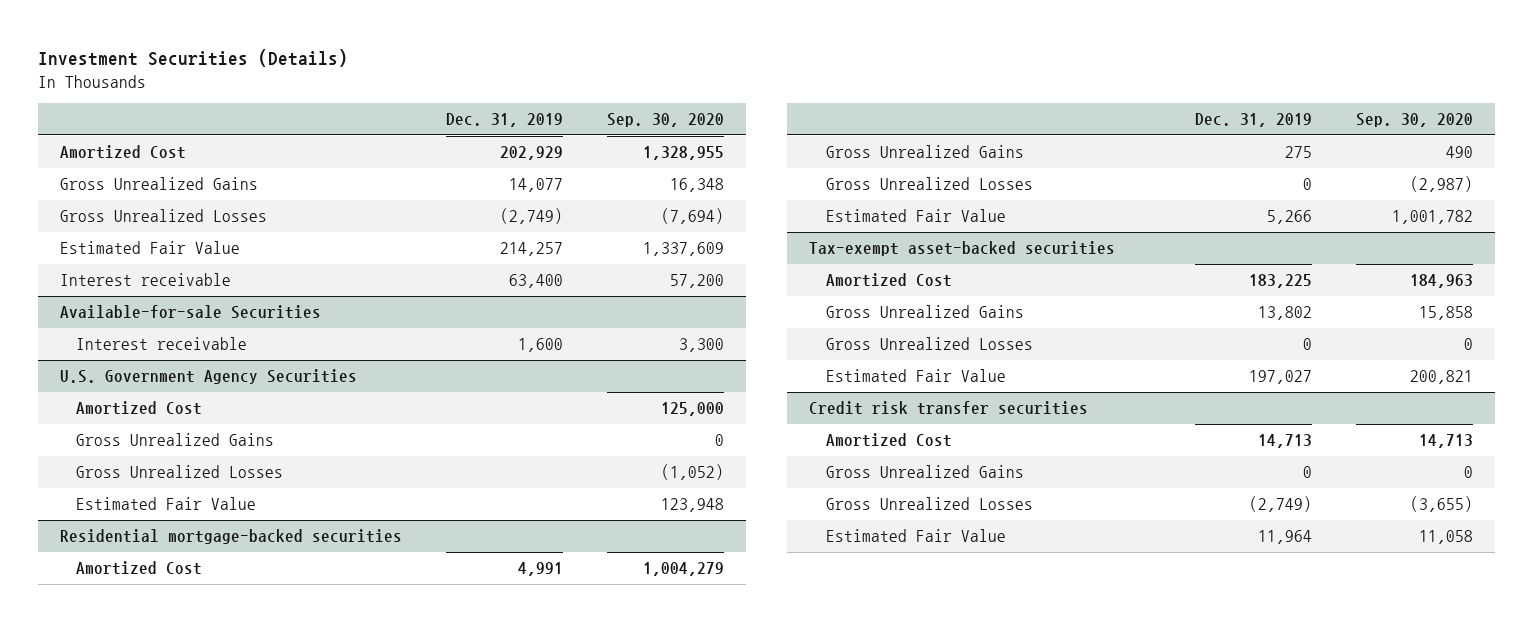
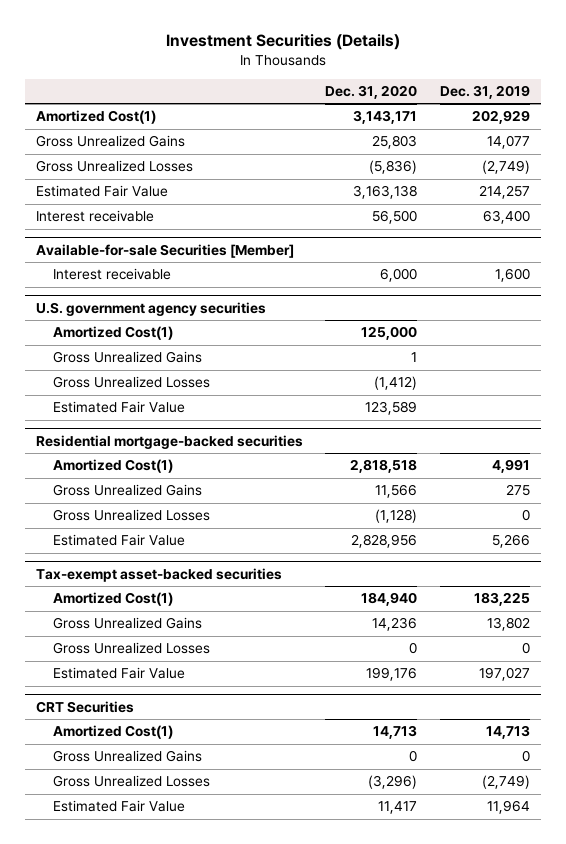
- | Dec. 31, 2019 | Sep. 30, 2020
+ | Dec. 31, 2020 | Dec. 31, 2019
- Amortized Cost | 202,929 | 1,328,955
+ Amortized Cost(1) | 3,143,171 | 202,929
- Available-for-sale Securities
+ Available-for-sale Securities [Member]
- U.S. Government Agency Securities
- Amortized Cost | | 125,000
+ U.S. government agency securities
+ Amortized Cost(1) | 125,000 |
@ Residential mortgage-backed securities
- Amortized Cost | 4,991 | 1,004,279
+ Amortized Cost(1) | 2,818,518 | 4,991
@ Tax-exempt asset-backed securities
- Amortized Cost | 183,225 | 184,963
+ Amortized Cost(1) | 184,940 | 183,225
- Credit risk transfer securities
- Amortized Cost | 14,713 | 14,713
+ CRT Securities
+ Amortized Cost(1) | 14,713 | 14,713

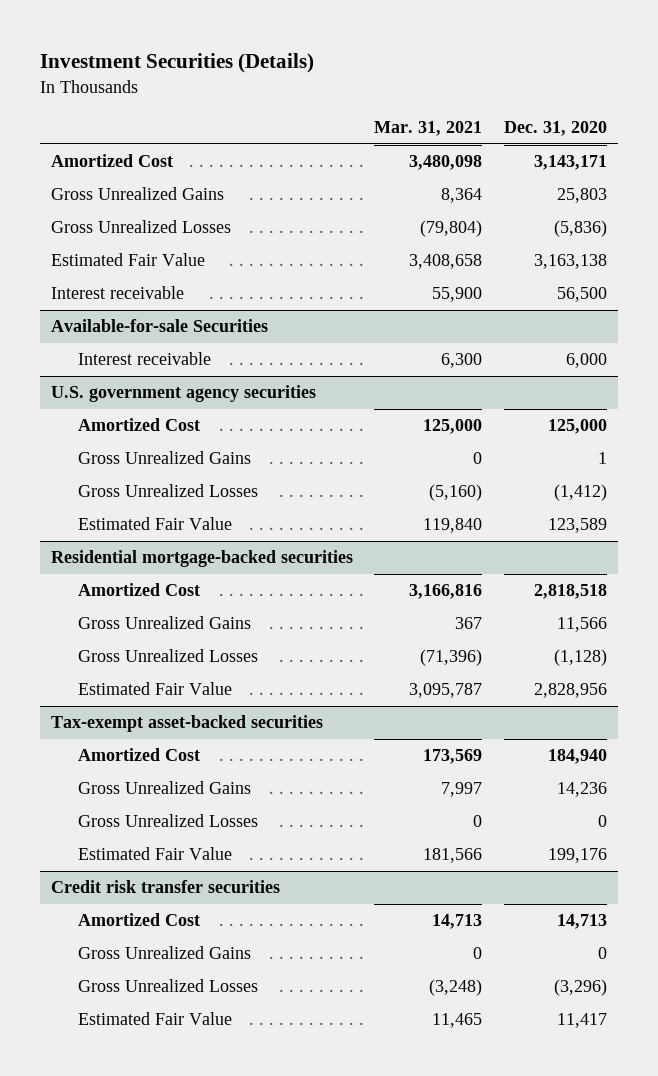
- | Dec. 31, 2020 | Dec. 31, 2019
+ | Mar. 31, 2021 | Dec. 31, 2020
- Amortized Cost(1) | 3,143,171 | 202,929
+ Amortized Cost | 3,480,098 | 3,143,171
- Available-for-sale Securities [Member]
+ Available-for-sale Securities
@ U.S. government agency securities
- Amortized Cost(1) | 125,000 |
+ Amortized Cost | 125,000 | 125,000
@ Residential mortgage-backed securities
- Amortized Cost(1) | 2,818,518 | 4,991
+ Amortized Cost | 3,166,816 | 2,818,518
@ Tax-exempt asset-backed securities
- Amortized Cost(1) | 184,940 | 183,225
+ Amortized Cost | 173,569 | 184,940
- CRT Securities
- Amortized Cost(1) | 14,713 | 14,713
+ Credit risk transfer securities
+ Amortized Cost | 14,713 | 14,713

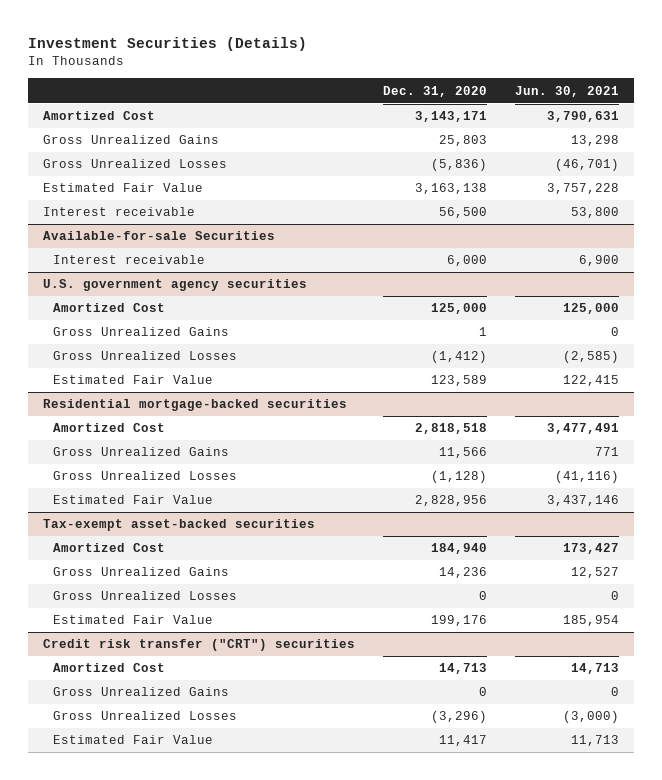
- | Mar. 31, 2021 | Dec. 31, 2020
+ | Dec. 31, 2020 | Jun. 30, 2021
- Credit risk transfer securities
+ Credit risk transfer ("CRT") securities

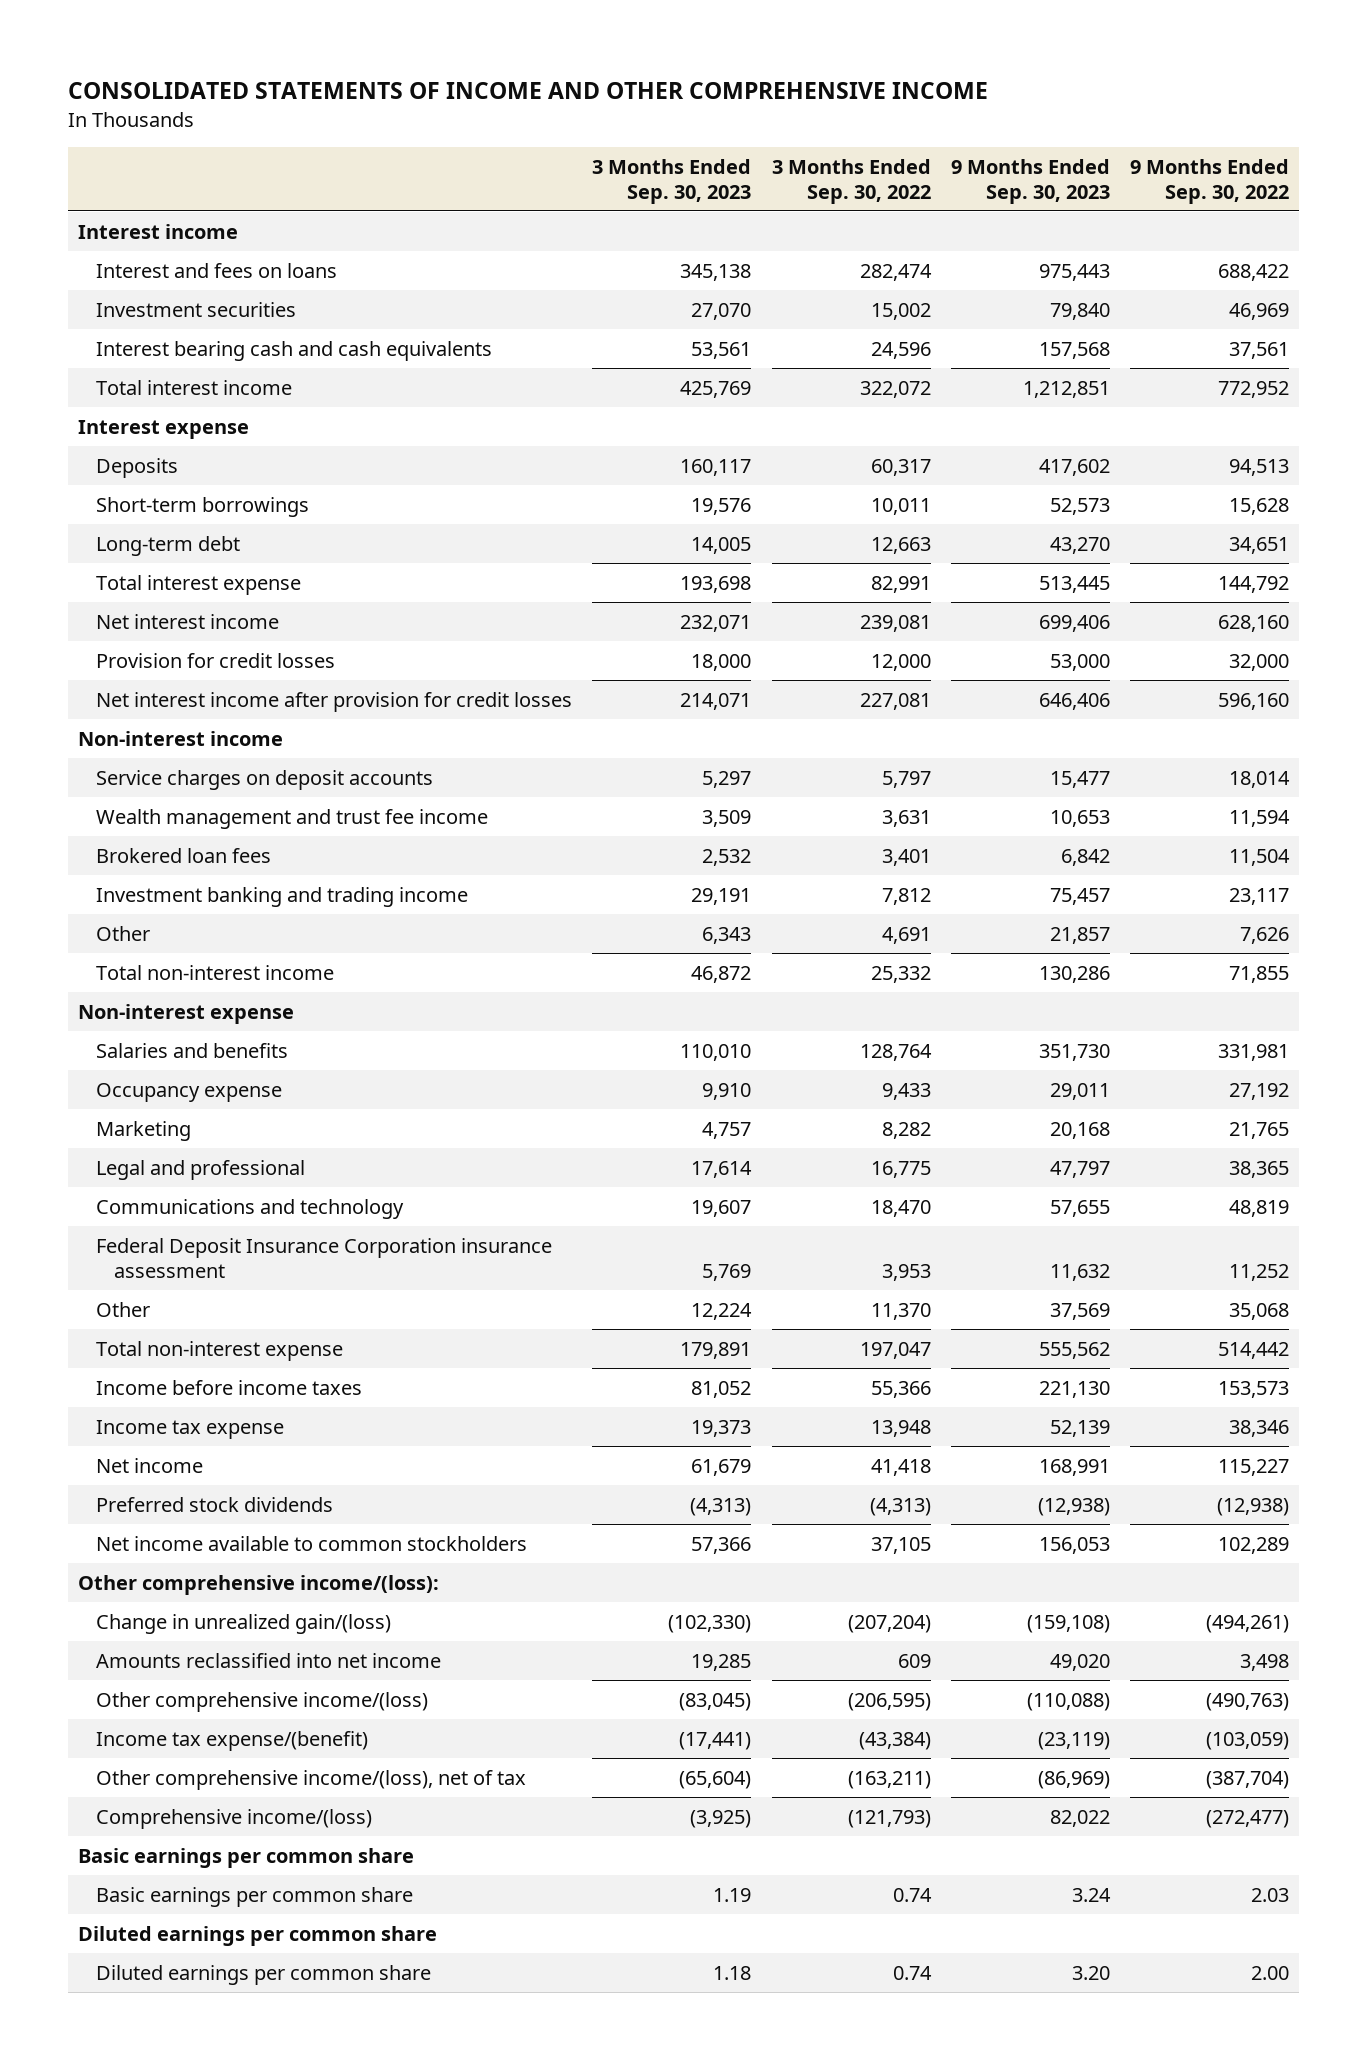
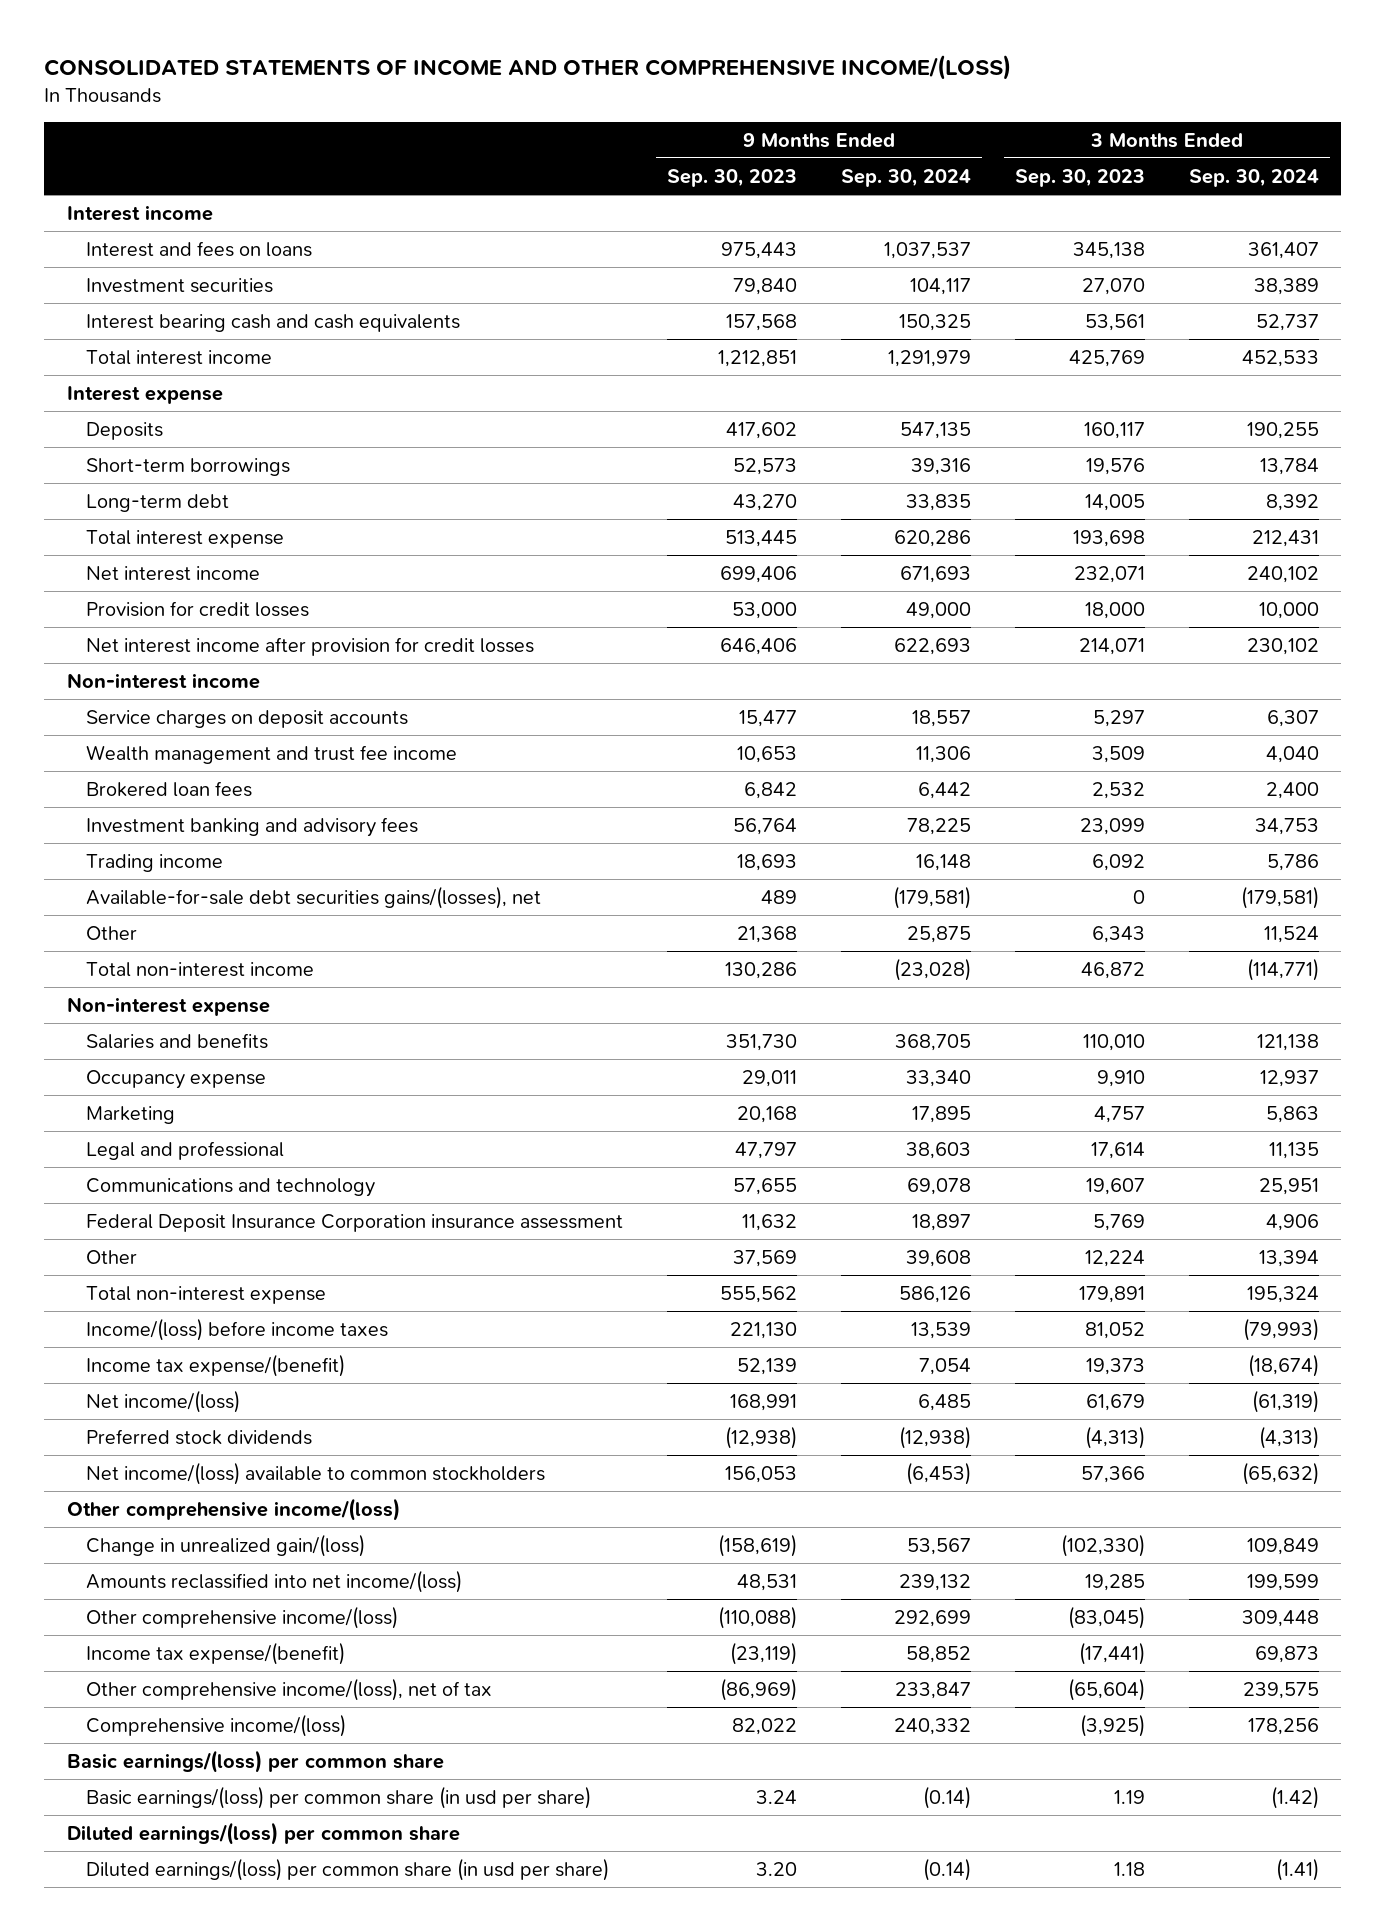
- CONSOLIDATED STATEMENTS OF INCOME AND OTHER COMPREHENSIVE INCOME
+ CONSOLIDATED STATEMENTS OF INCOME AND OTHER COMPREHENSIVE INCOME/(LOSS)
- | 3 Months Ended Sep. 30, 2023 | 3 Months Ended Sep. 30, 2022 | 9 Months Ended Sep. 30, 2023 | 9 Months Ended Sep. 30, 2022
+ | 9 Months Ended Sep. 30, 2023 | 9 Months Ended Sep. 30, 2024 | 3 Months Ended Sep. 30, 2023 | 3 Months Ended Sep. 30, 2024
- Investment banking and trading income | 29,191 | 7,812 | 75,457 | 23,117
- Other | 6,343 | 4,691 | 21,857 | 7,626
+ Investment banking and advisory fees | 56,764 | 78,225 | 23,099 | 34,753
+ Trading income | 18,693 | 16,148 | 6,092 | 5,786
+ Available-for-sale debt securities gains/(losses), net | 489 | (179,581) | 0 | (179,581)
+ Other | 21,368 | 25,875 | 6,343 | 11,524
- Income before income taxes | 81,052 | 55,366 | 221,130 | 153,573
- Income tax expense | 19,373 | 13,948 | 52,139 | 38,346
- Net income | 61,679 | 41,418 | 168,991 | 115,227
+ Income/(loss) before income taxes | 221,130 | 13,539 | 81,052 | (79,993)
+ Income tax expense/(benefit) | 52,139 | 7,054 | 19,373 | (18,674)
+ Net income/(loss) | 168,991 | 6,485 | 61,679 | (61,319)
- Net income available to common stockholders | 57,366 | 37,105 | 156,053 | 102,289
- Other comprehensive income/(loss):
- Change in unrealized gain/(loss) | (102,330) | (207,204) | (159,108) | (494,261)
- Amounts reclassified into net income | 19,285 | 609 | 49,020 | 3,498
+ Net income/(loss) available to common stockholders | 156,053 | (6,453) | 57,366 | (65,632)
+ Other comprehensive income/(loss)
+ Change in unrealized gain/(loss) | (158,619) | 53,567 | (102,330) | 109,849
+ Amounts reclassified into net income/(loss) | 48,531 | 239,132 | 19,285 | 199,599
- Basic earnings per common share
- Basic earnings per common share | 1.19 | 0.74 | 3.24 | 2.03
- Diluted earnings per common share
- Diluted earnings per common share | 1.18 | 0.74 | 3.20 | 2.00
+ Basic earnings/(loss) per common share
+ Basic earnings/(loss) per common share (in usd per share) | 3.24 | (0.14) | 1.19 | (1.42)
+ Diluted earnings/(loss) per common share
+ Diluted earnings/(loss) per common share (in usd per share) | 3.20 | (0.14) | 1.18 | (1.41)

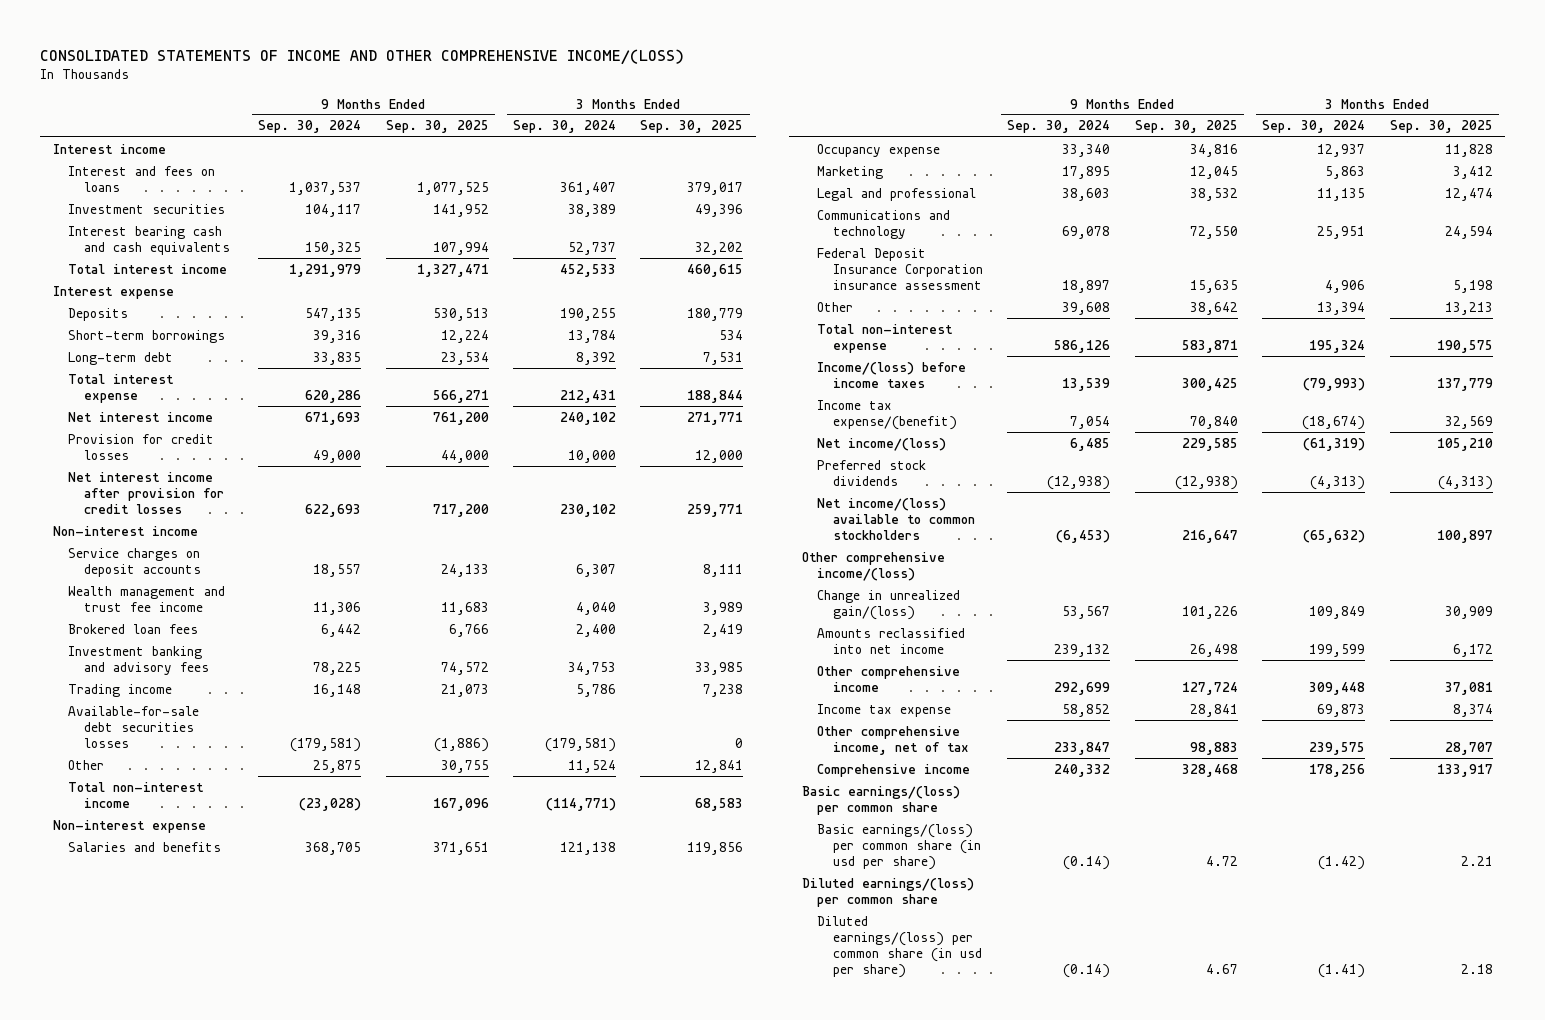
- | 9 Months Ended Sep. 30, 2023 | 9 Months Ended Sep. 30, 2024 | 3 Months Ended Sep. 30, 2023 | 3 Months Ended Sep. 30, 2024
+ | 9 Months Ended Sep. 30, 2024 | 9 Months Ended Sep. 30, 2025 | 3 Months Ended Sep. 30, 2024 | 3 Months Ended Sep. 30, 2025
- Available-for-sale debt securities gains/(losses), net | 489 | (179,581) | 0 | (179,581)
+ Available-for-sale debt securities losses | (179,581) | (1,886) | (179,581) | 0
- Amounts reclassified into net income/(loss) | 48,531 | 239,132 | 19,285 | 199,599
- Other comprehensive income/(loss) | (110,088) | 292,699 | (83,045) | 309,448
- Income tax expense/(benefit) | (23,119) | 58,852 | (17,441) | 69,873
- Other comprehensive income/(loss), net of tax | (86,969) | 233,847 | (65,604) | 239,575
- Comprehensive income/(loss) | 82,022 | 240,332 | (3,925) | 178,256
+ Amounts reclassified into net income | 239,132 | 26,498 | 199,599 | 6,172
+ Other comprehensive income | 292,699 | 127,724 | 309,448 | 37,081
+ Income tax expense | 58,852 | 28,841 | 69,873 | 8,374
+ Other comprehensive income, net of tax | 233,847 | 98,883 | 239,575 | 28,707
+ Comprehensive income | 240,332 | 328,468 | 178,256 | 133,917

